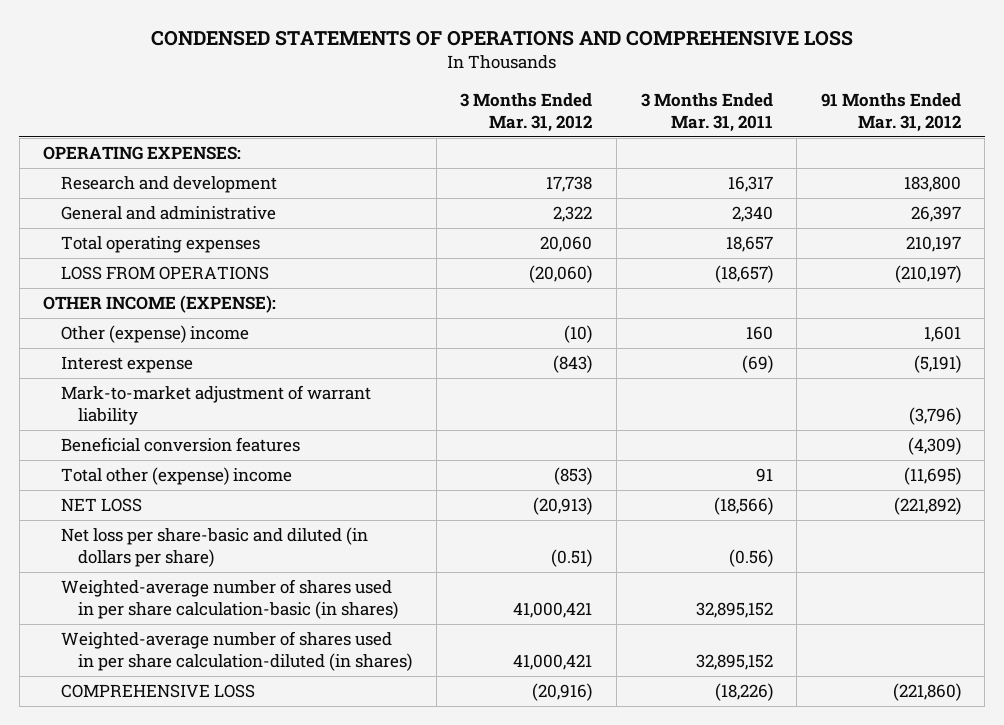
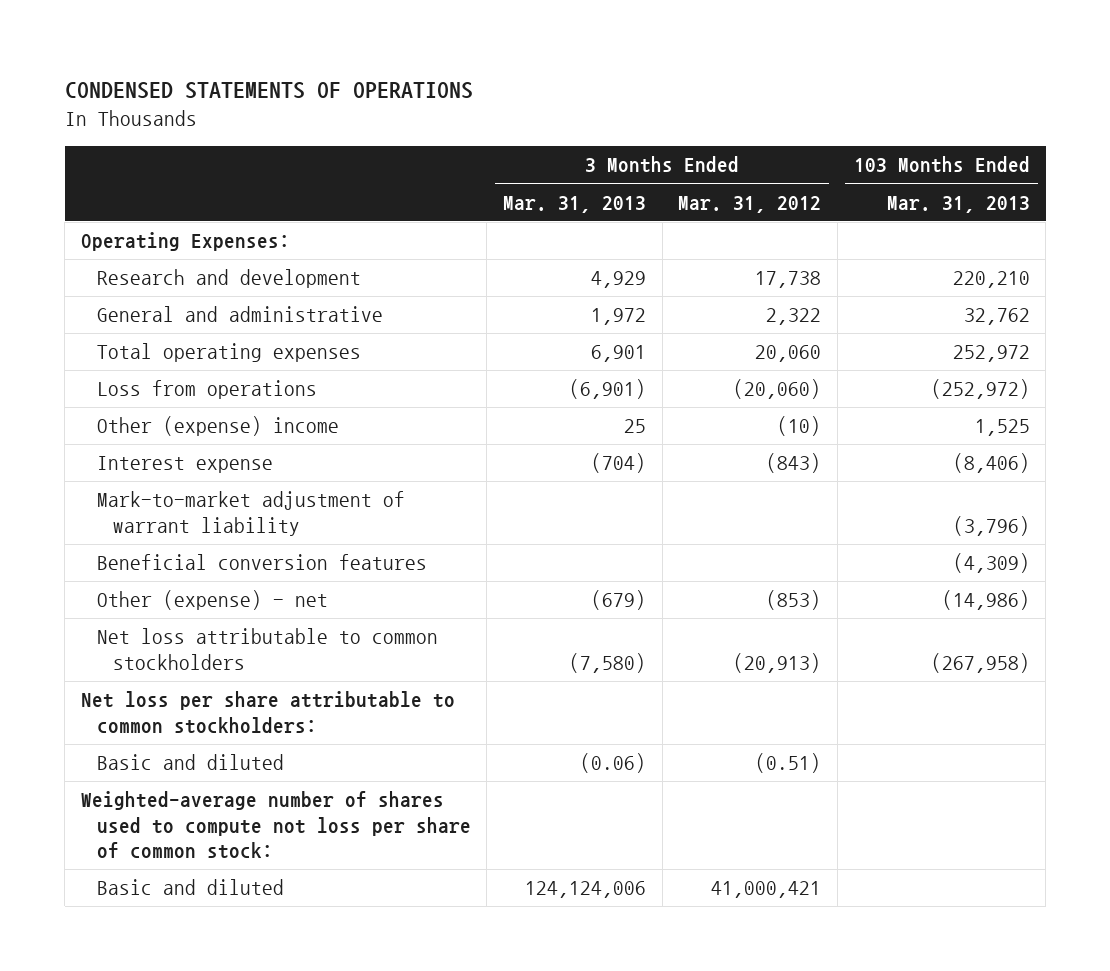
- CONDENSED STATEMENTS OF OPERATIONS AND COMPREHENSIVE LOSS
+ CONDENSED STATEMENTS OF OPERATIONS
- | 3 Months Ended Mar. 31, 2012 | 3 Months Ended Mar. 31, 2011 | 91 Months Ended Mar. 31, 2012
+ | 3 Months Ended Mar. 31, 2013 | 3 Months Ended Mar. 31, 2012 | 103 Months Ended Mar. 31, 2013
- OPERATING EXPENSES:
+ Operating Expenses:
- LOSS FROM OPERATIONS | (20,060) | (18,657) | (210,197)
- OTHER INCOME (EXPENSE):
+ Loss from operations | (6,901) | (20,060) | (252,972)
- Total other (expense) income | (853) | 91 | (11,695)
- NET LOSS | (20,913) | (18,566) | (221,892)
- Net loss per share-basic and diluted (in dollars per share) | (0.51) | (0.56) |
- Weighted-average number of shares used in per share calculation-basic (in shares) | 41,000,421 | 32,895,152 |
- Weighted-average number of shares used in per share calculation-diluted (in shares) | 41,000,421 | 32,895,152 |
- COMPREHENSIVE LOSS | (20,916) | (18,226) | (221,860)
+ Other (expense) - net | (679) | (853) | (14,986)
+ Net loss attributable to common stockholders | (7,580) | (20,913) | (267,958)
+ Net loss per share attributable to common stockholders:
+ Basic and diluted | (0.06) | (0.51) |
+ Weighted-average number of shares used to compute not loss per share of common stock:
+ Basic and diluted | 124,124,006 | 41,000,421 |

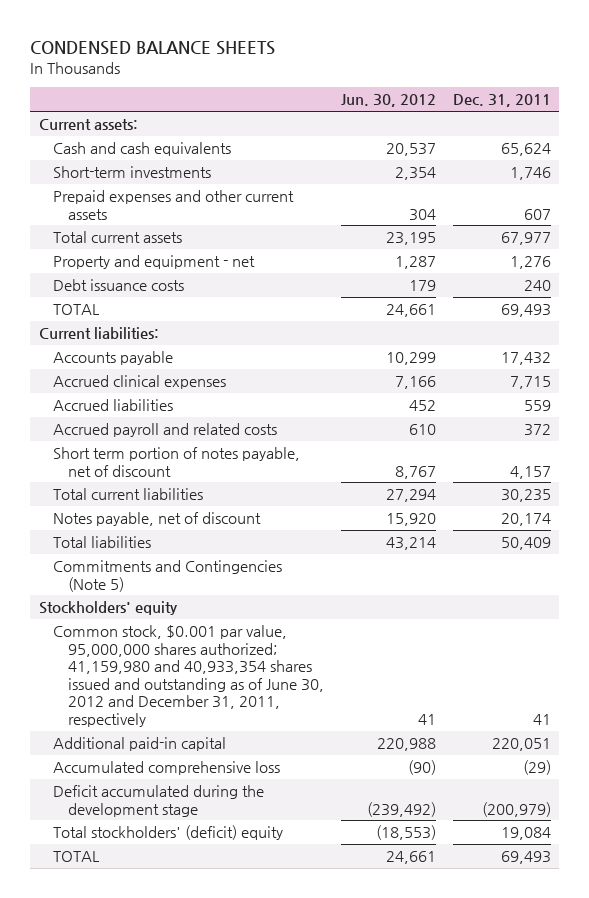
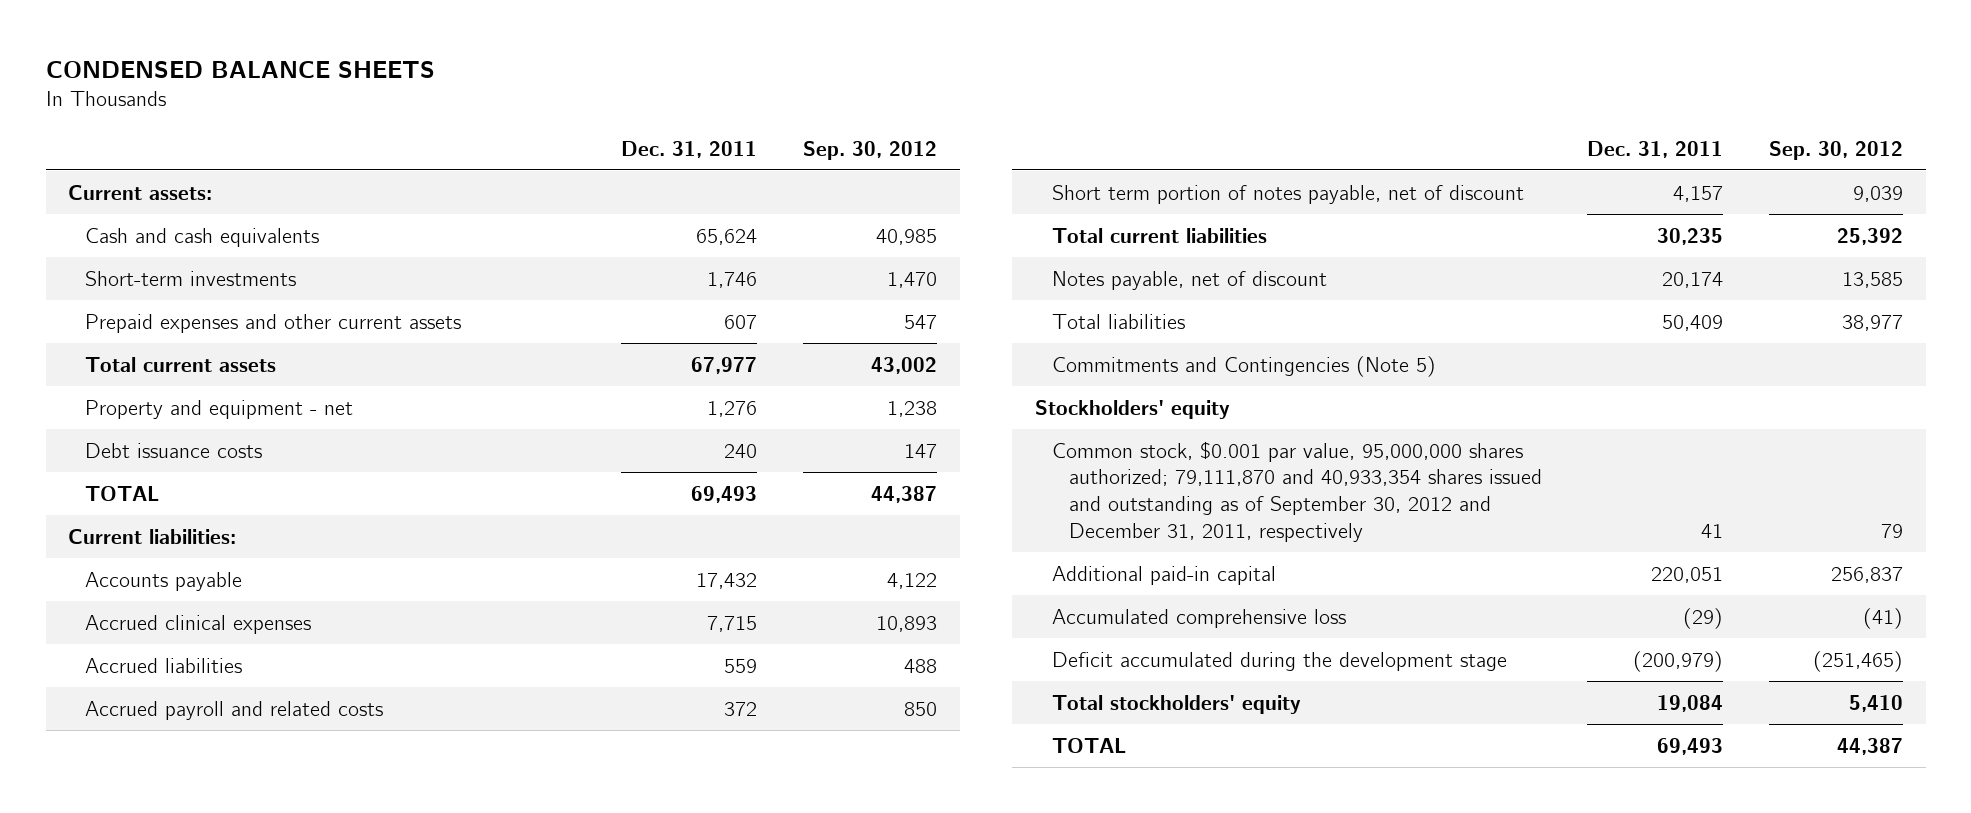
- | Jun. 30, 2012 | Dec. 31, 2011
+ | Dec. 31, 2011 | Sep. 30, 2012
- Common stock, $0.001 par value, 95,000,000 shares authorized; 41,159,980 and 40,933,354 shares issued and outstanding as of June 30, 2012 and December 31, 2011, respectively | 41 | 41
+ Common stock, $0.001 par value, 95,000,000 shares authorized; 79,111,870 and 40,933,354 shares issued and outstanding as of September 30, 2012 and December 31, 2011, respectively | 41 | 79
- Total stockholders' (deficit) equity | (18,553) | 19,084
+ Total stockholders' equity | 19,084 | 5,410

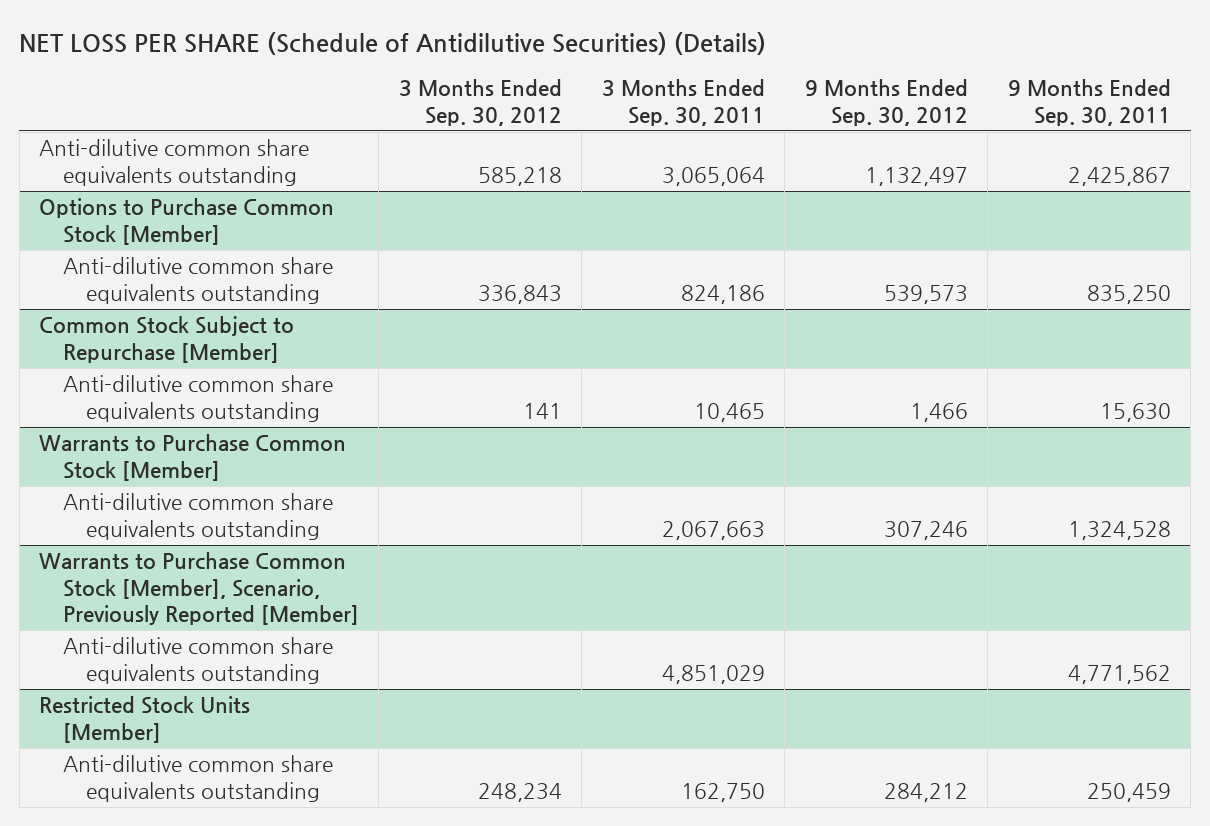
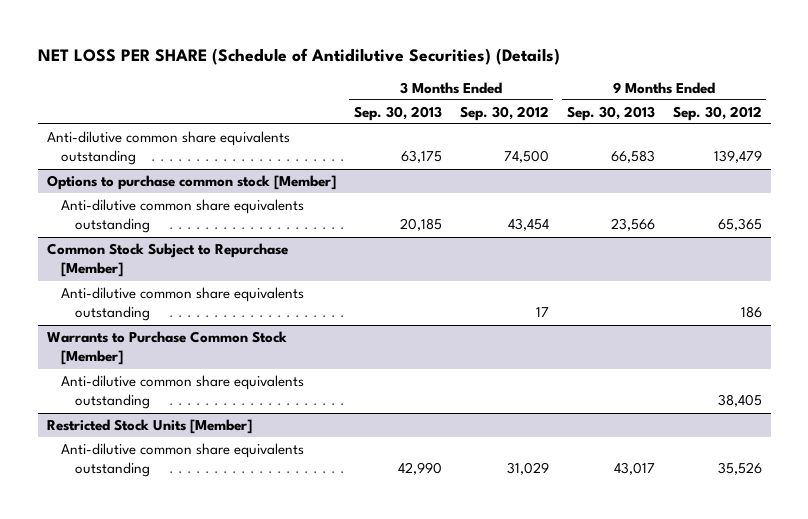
- | 3 Months Ended Sep. 30, 2012 | 3 Months Ended Sep. 30, 2011 | 9 Months Ended Sep. 30, 2012 | 9 Months Ended Sep. 30, 2011
+ | 3 Months Ended Sep. 30, 2013 | 3 Months Ended Sep. 30, 2012 | 9 Months Ended Sep. 30, 2013 | 9 Months Ended Sep. 30, 2012
- Anti-dilutive common share equivalents outstanding | 585,218 | 3,065,064 | 1,132,497 | 2,425,867
- Options to Purchase Common Stock [Member]
- Anti-dilutive common share equivalents outstanding | 336,843 | 824,186 | 539,573 | 835,250
+ Anti-dilutive common share equivalents outstanding | 63,175 | 74,500 | 66,583 | 139,479
+ Options to purchase common stock [Member]
+ Anti-dilutive common share equivalents outstanding | 20,185 | 43,454 | 23,566 | 65,365
@ Common Stock Subject to Repurchase [Member]
- Anti-dilutive common share equivalents outstanding | 141 | 10,465 | 1,466 | 15,630
+ Anti-dilutive common share equivalents outstanding | | 17 | | 186
@ Warrants to Purchase Common Stock [Member]
- Anti-dilutive common share equivalents outstanding | | 2,067,663 | 307,246 | 1,324,528
- Warrants to Purchase Common Stock [Member], Scenario, Previously Reported [Member]
- Anti-dilutive common share equivalents outstanding | | 4,851,029 | | 4,771,562
@ Warrants to Purchase Common Stock [Member]
+ Anti-dilutive common share equivalents outstanding | | | | 38,405
@ Restricted Stock Units [Member]
- Anti-dilutive common share equivalents outstanding | 248,234 | 162,750 | 284,212 | 250,459
+ Anti-dilutive common share equivalents outstanding | 42,990 | 31,029 | 43,017 | 35,526

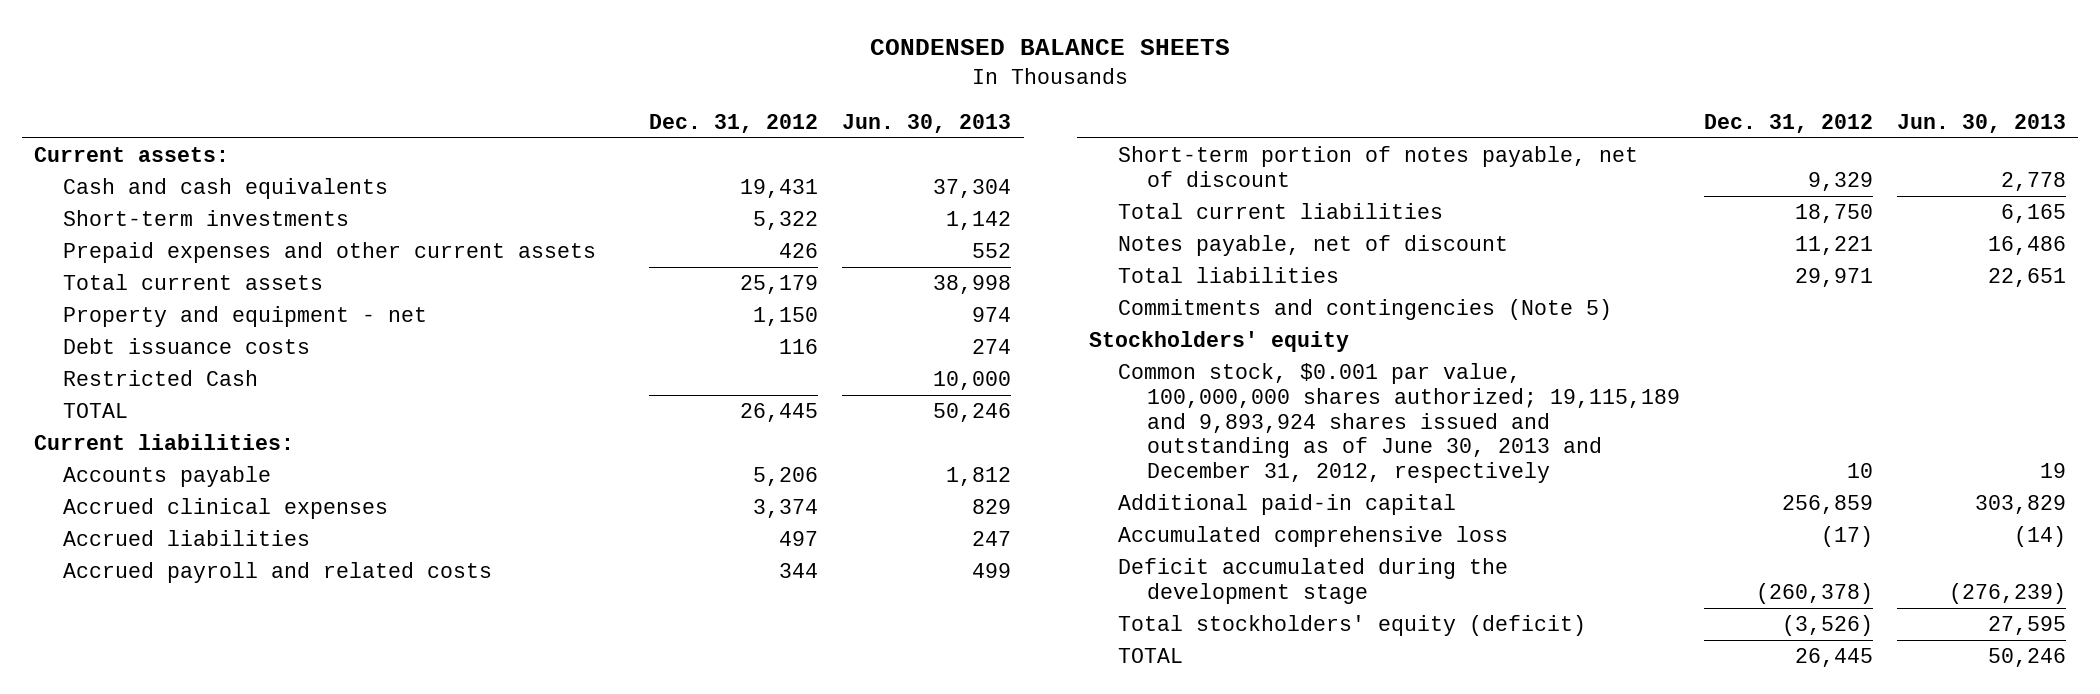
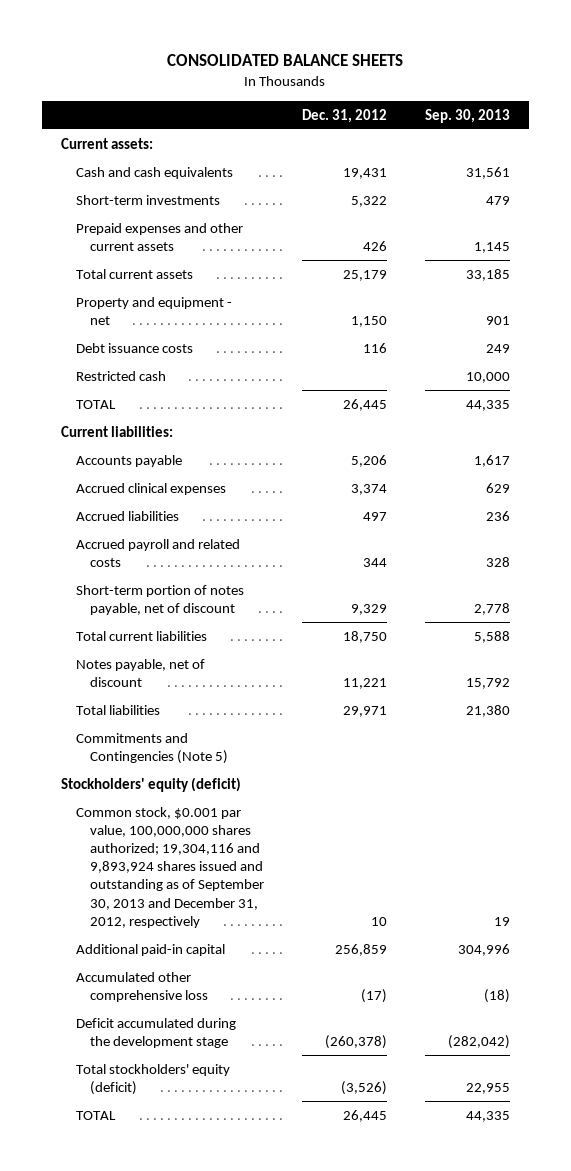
- CONDENSED BALANCE SHEETS
+ CONSOLIDATED BALANCE SHEETS
- | Dec. 31, 2012 | Jun. 30, 2013
+ | Dec. 31, 2012 | Sep. 30, 2013
- Restricted Cash | | 10,000
+ Restricted cash | | 10,000
- Commitments and contingencies (Note 5)
- Stockholders' equity
- Common stock, $0.001 par value, 100,000,000 shares authorized; 19,115,189 and 9,893,924 shares issued and outstanding as of June 30, 2013 and December 31, 2012, respectively | 10 | 19
+ Commitments and Contingencies (Note 5)
+ Stockholders' equity (deficit)
+ Common stock, $0.001 par value, 100,000,000 shares authorized; 19,304,116 and 9,893,924 shares issued and outstanding as of September 30, 2013 and December 31, 2012, respectively | 10 | 19
- Accumulated comprehensive loss | (17) | (14)
+ Accumulated other comprehensive loss | (17) | (18)

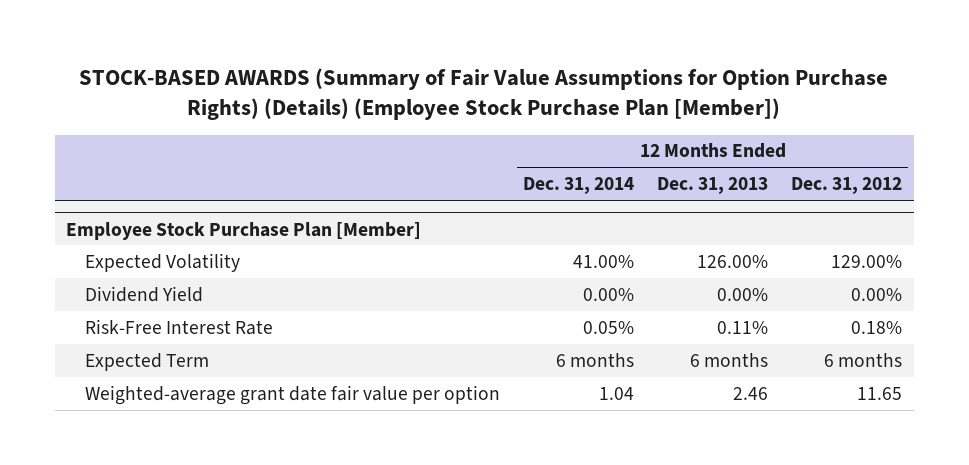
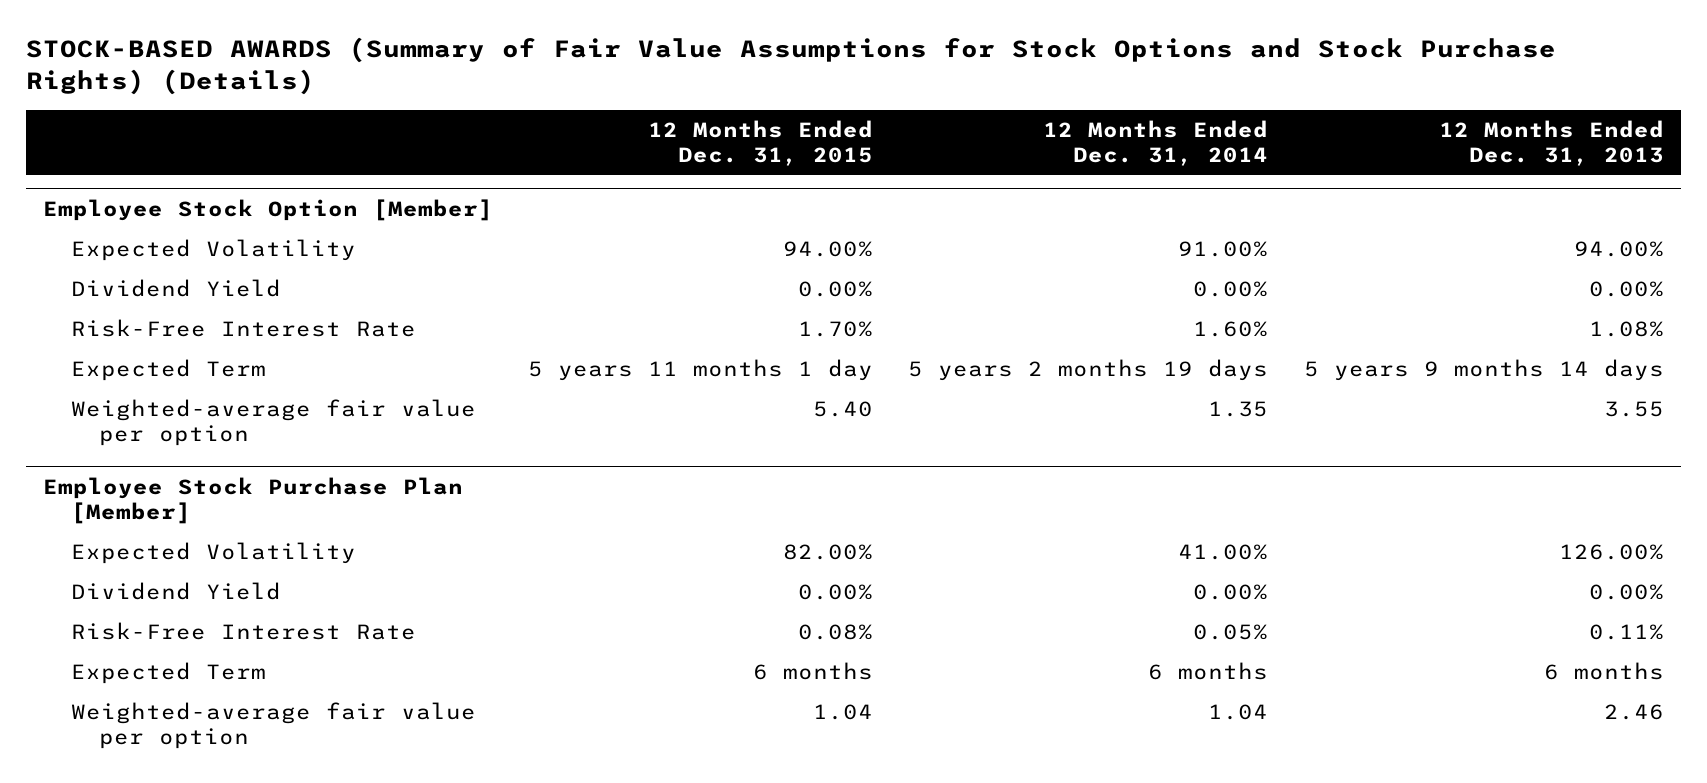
- STOCK-BASED AWARDS (Summary of Fair Value Assumptions for Option Purchase Rights) (Details) (Employee Stock Purchase Plan [Member])
+ STOCK-BASED AWARDS (Summary of Fair Value Assumptions for Stock Options and Stock Purchase Rights) (Details)
- | 12 Months Ended Dec. 31, 2014 | 12 Months Ended Dec. 31, 2013 | 12 Months Ended Dec. 31, 2012
+ | 12 Months Ended Dec. 31, 2015 | 12 Months Ended Dec. 31, 2014 | 12 Months Ended Dec. 31, 2013
+ Employee Stock Option [Member]
+ Expected Volatility | 94.00% | 91.00% | 94.00%
+ Dividend Yield | 0.00% | 0.00% | 0.00%
+ Risk-Free Interest Rate | 1.70% | 1.60% | 1.08%
+ Expected Term | 5 years 11 months 1 day | 5 years 2 months 19 days | 5 years 9 months 14 days
+ Weighted-average fair value per option | 5.40 | 1.35 | 3.55
@ Employee Stock Purchase Plan [Member]
- Weighted-average grant date fair value per option | 1.04 | 2.46 | 11.65
+ Weighted-average fair value per option | 1.04 | 1.04 | 2.46

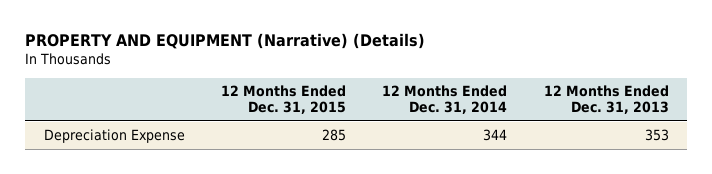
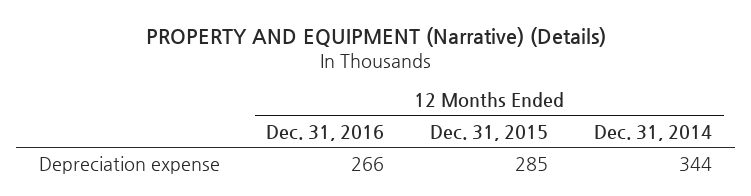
- | 12 Months Ended Dec. 31, 2015 | 12 Months Ended Dec. 31, 2014 | 12 Months Ended Dec. 31, 2013
+ | 12 Months Ended Dec. 31, 2016 | 12 Months Ended Dec. 31, 2015 | 12 Months Ended Dec. 31, 2014
- Depreciation Expense | 285 | 344 | 353
+ Depreciation expense | 266 | 285 | 344

